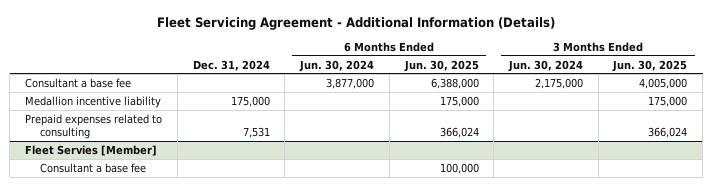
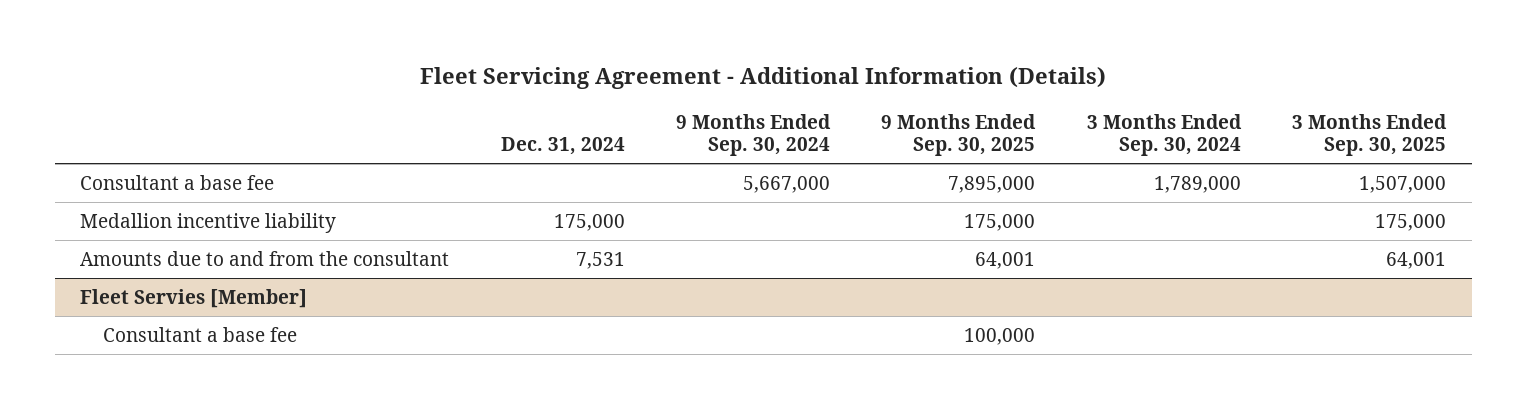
- | Dec. 31, 2024 | 6 Months Ended Jun. 30, 2024 | 6 Months Ended Jun. 30, 2025 | 3 Months Ended Jun. 30, 2024 | 3 Months Ended Jun. 30, 2025
+ | Dec. 31, 2024 | 9 Months Ended Sep. 30, 2024 | 9 Months Ended Sep. 30, 2025 | 3 Months Ended Sep. 30, 2024 | 3 Months Ended Sep. 30, 2025
- Prepaid expenses related to consulting | 7,531 | | 366,024 | | 366,024
+ Amounts due to and from the consultant | 7,531 | | 64,001 | | 64,001

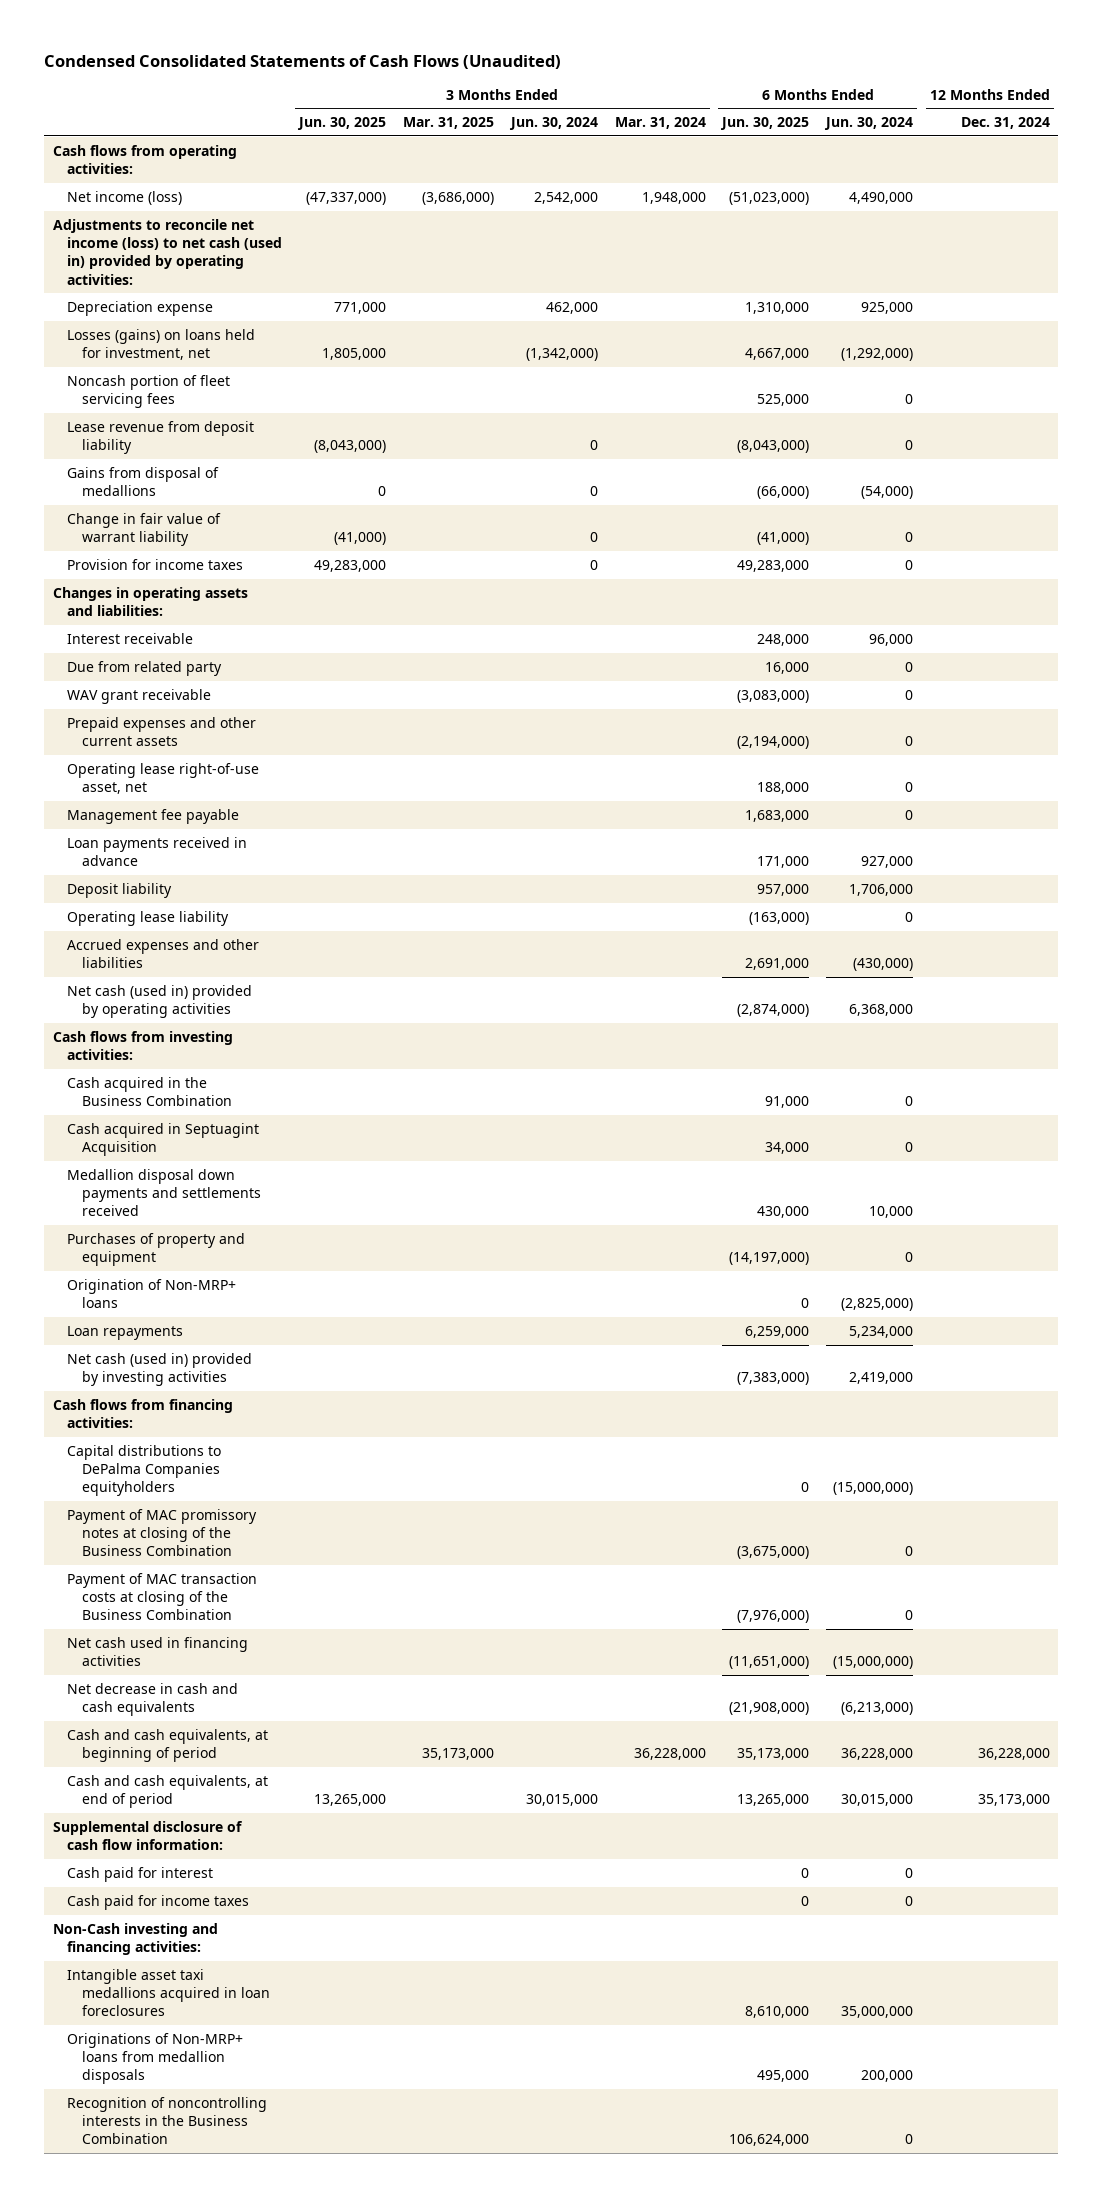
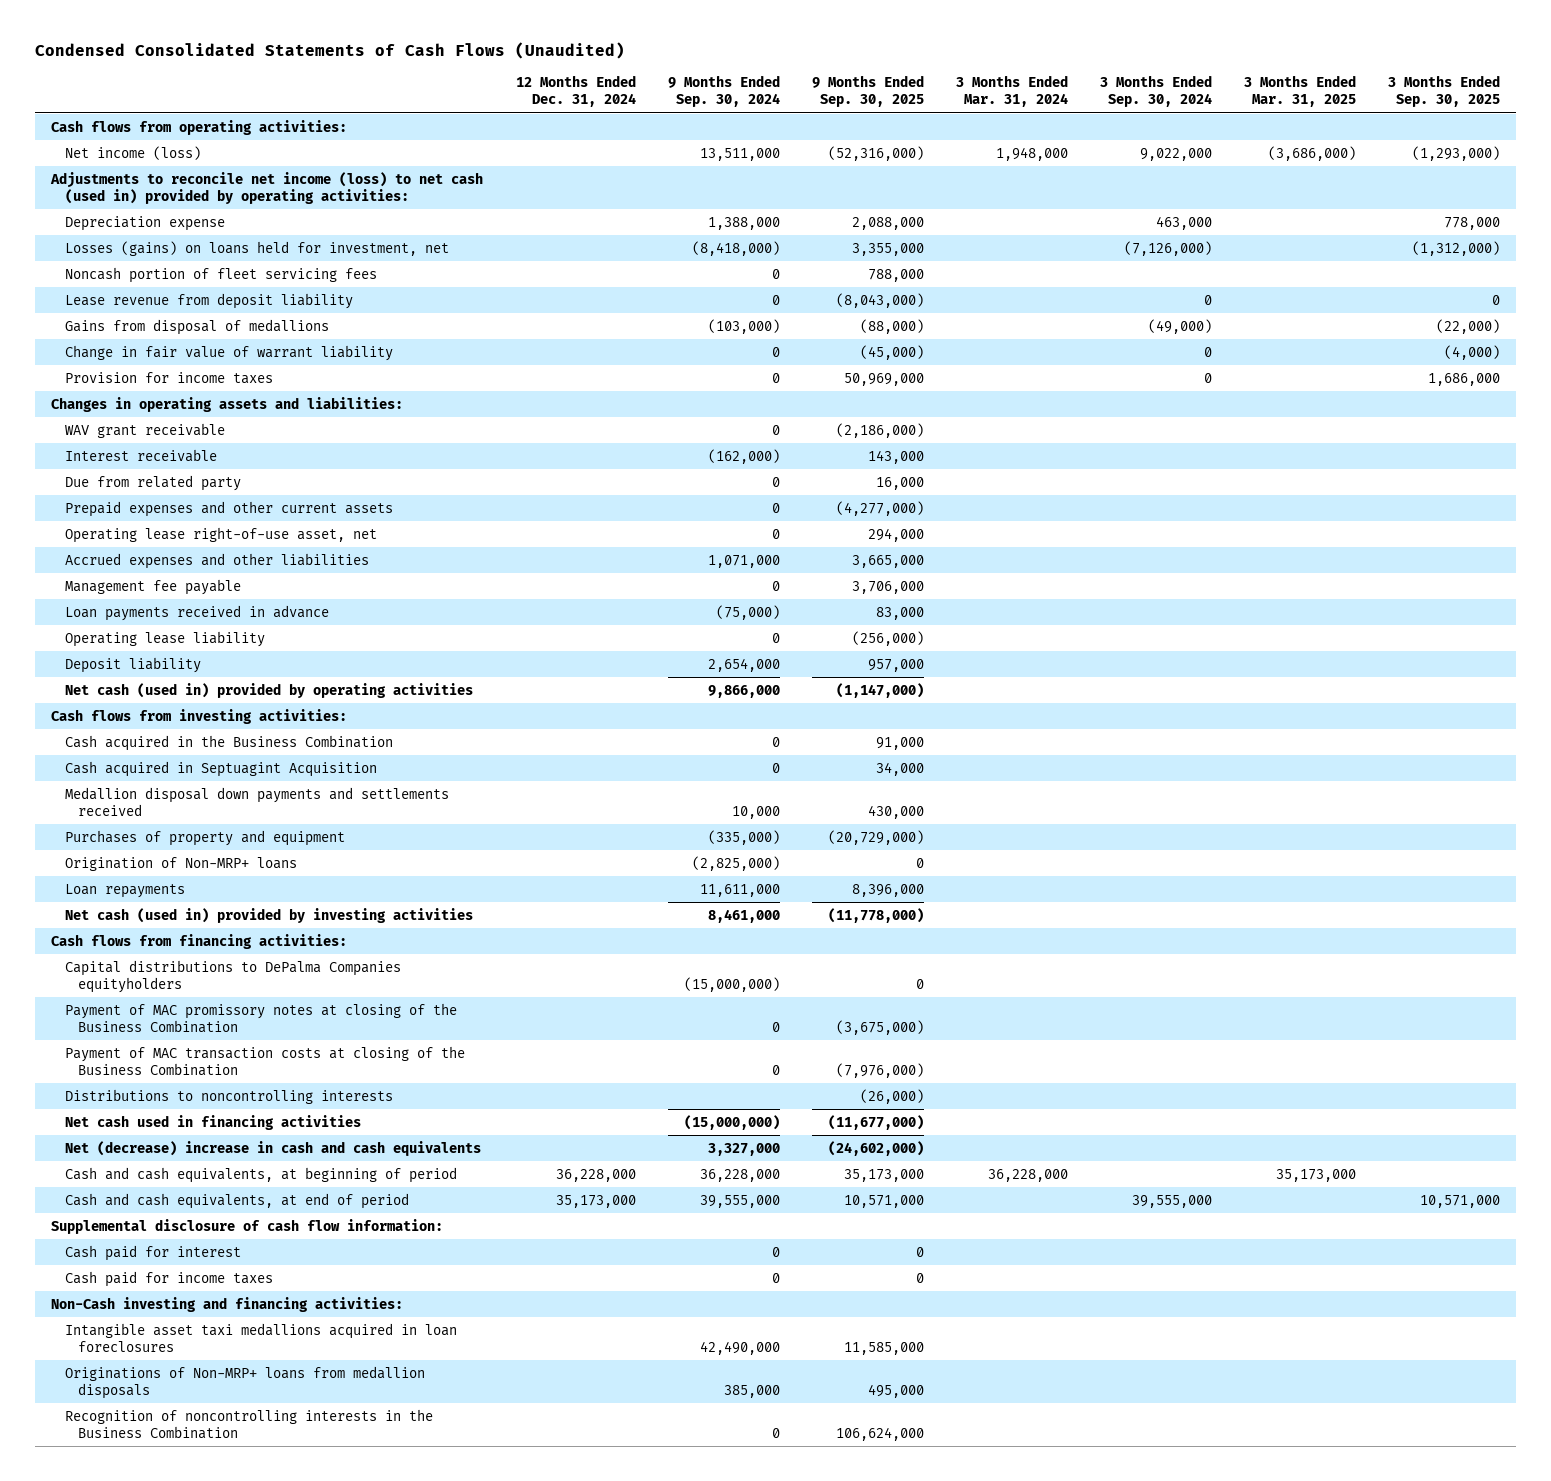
- | 3 Months Ended Jun. 30, 2025 | 3 Months Ended Mar. 31, 2025 | 3 Months Ended Jun. 30, 2024 | 3 Months Ended Mar. 31, 2024 | 6 Months Ended Jun. 30, 2025 | 6 Months Ended Jun. 30, 2024 | 12 Months Ended Dec. 31, 2024
+ | 12 Months Ended Dec. 31, 2024 | 9 Months Ended Sep. 30, 2024 | 9 Months Ended Sep. 30, 2025 | 3 Months Ended Mar. 31, 2024 | 3 Months Ended Sep. 30, 2024 | 3 Months Ended Mar. 31, 2025 | 3 Months Ended Sep. 30, 2025
moved up: WAV grant receivable | | 0 | (2,186,000) | | | |
moved up: Accrued expenses and other liabilities | | 1,071,000 | 3,665,000 | | | |
moved down: Deposit liability | | 2,654,000 | 957,000 | | | |
+ Distributions to noncontrolling interests | | | (26,000) | | | |
- Net decrease in cash and cash equivalents | | | | | (21,908,000) | (6,213,000) |
+ Net (decrease) increase in cash and cash equivalents | | 3,327,000 | (24,602,000) | | | |

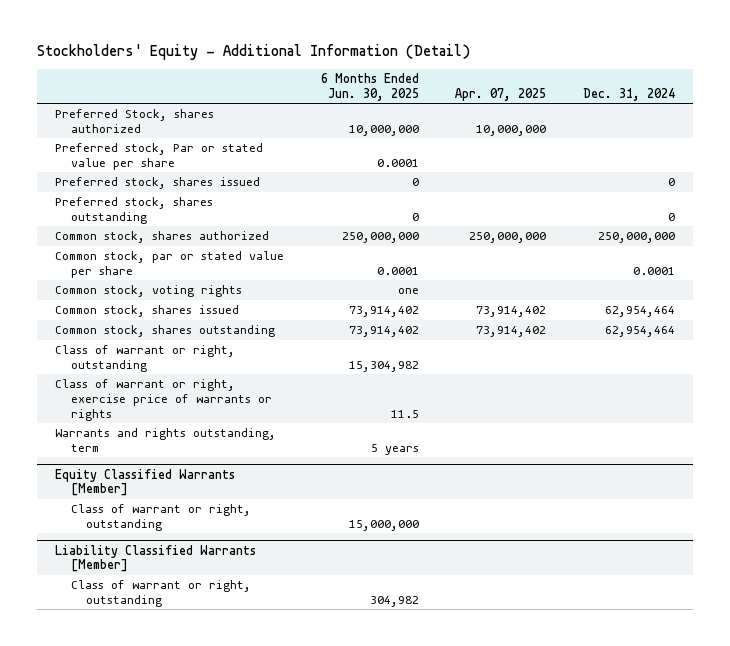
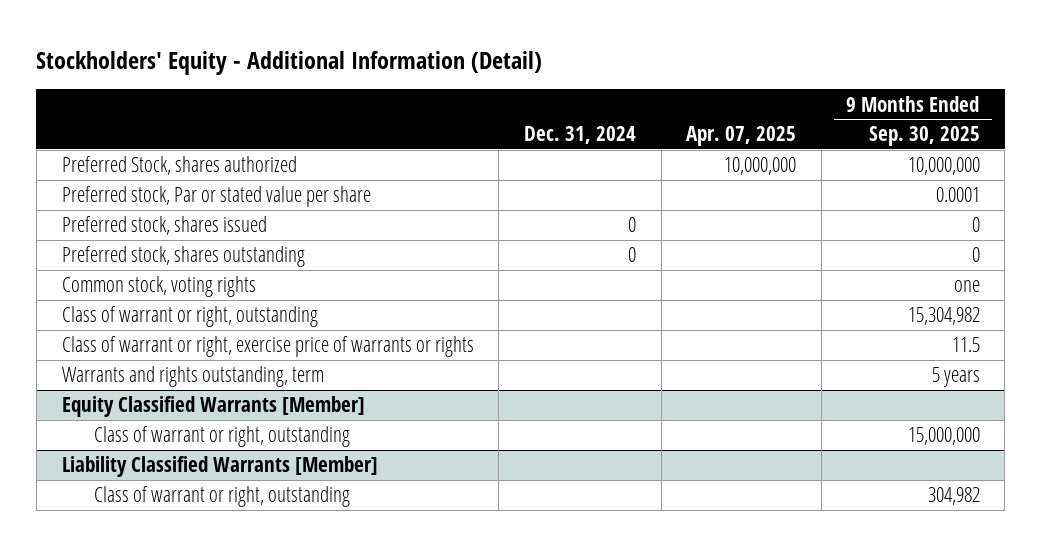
- | 6 Months Ended Jun. 30, 2025 | Apr. 07, 2025 | Dec. 31, 2024
+ | Dec. 31, 2024 | Apr. 07, 2025 | 9 Months Ended Sep. 30, 2025
- Common stock, shares authorized | 250,000,000 | 250,000,000 | 250,000,000
- Common stock, par or stated value per share | 0.0001 | | 0.0001
- Common stock, shares issued | 73,914,402 | 73,914,402 | 62,954,464
- Common stock, shares outstanding | 73,914,402 | 73,914,402 | 62,954,464

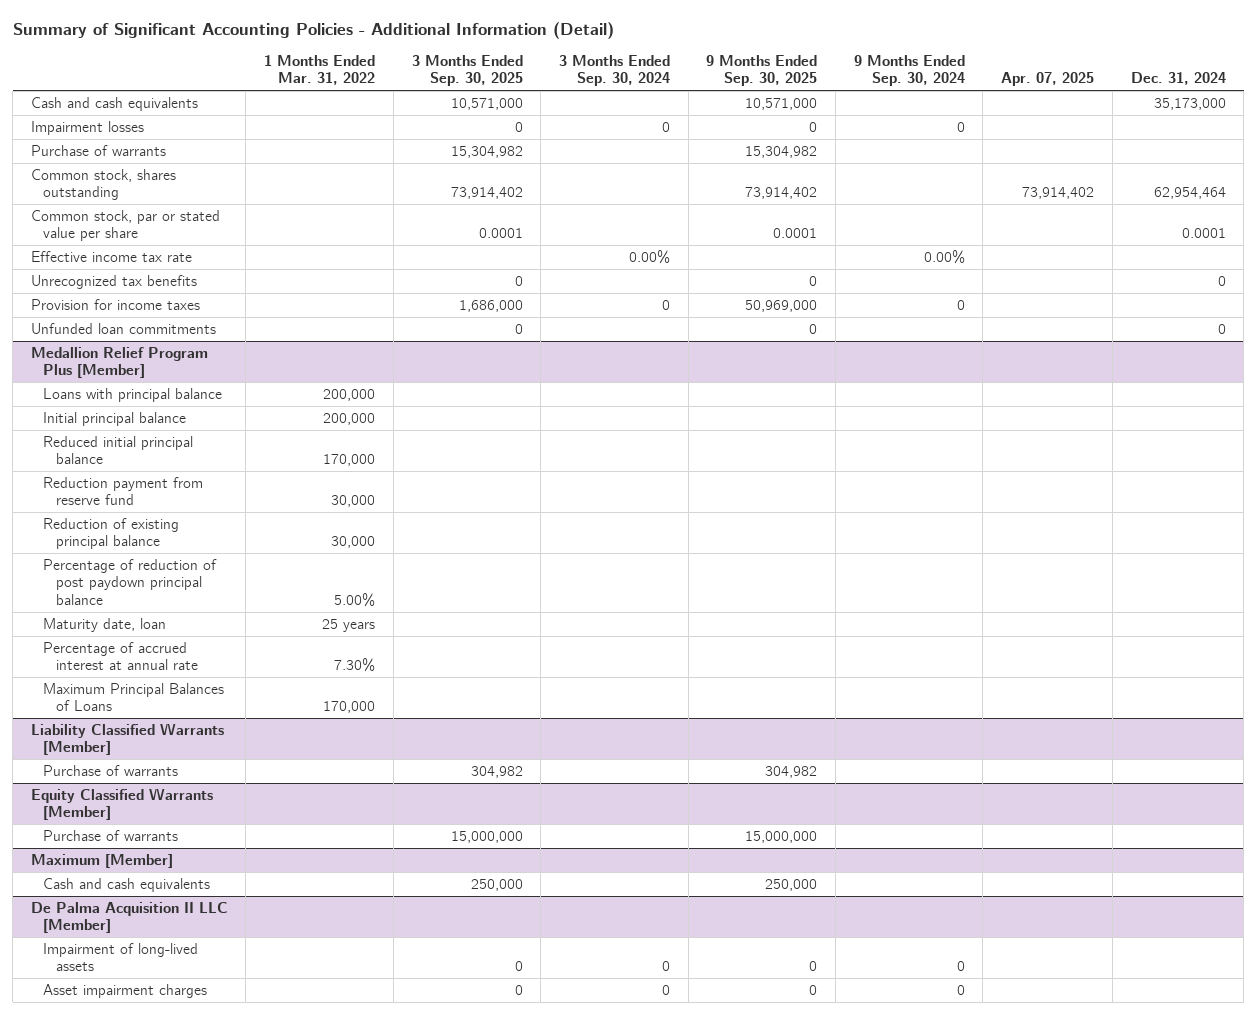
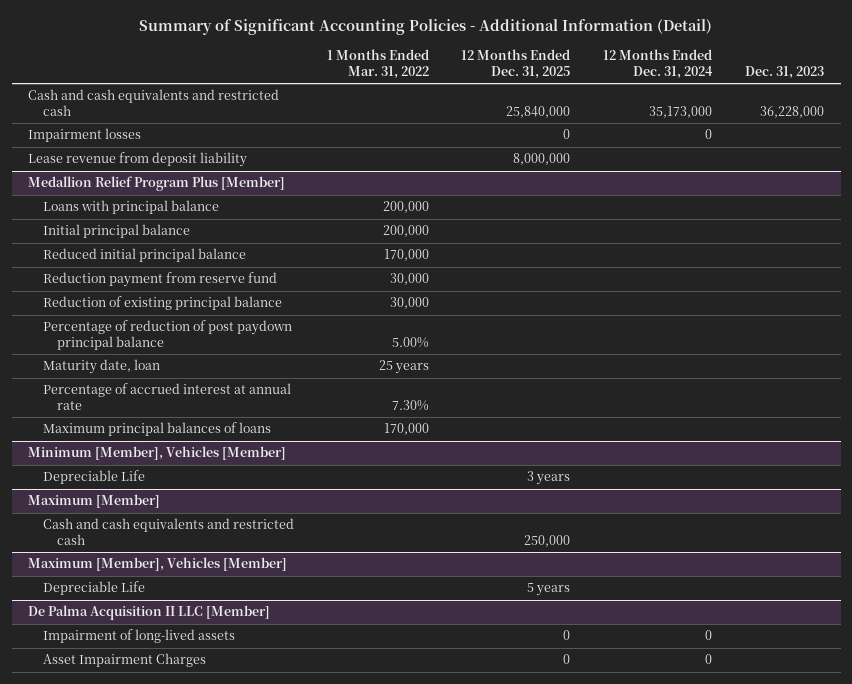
- | 1 Months Ended Mar. 31, 2022 | 3 Months Ended Sep. 30, 2025 | 3 Months Ended Sep. 30, 2024 | 9 Months Ended Sep. 30, 2025 | 9 Months Ended Sep. 30, 2024 | Apr. 07, 2025 | Dec. 31, 2024
+ | 1 Months Ended Mar. 31, 2022 | 12 Months Ended Dec. 31, 2025 | 12 Months Ended Dec. 31, 2024 | Dec. 31, 2023
- Cash and cash equivalents | | 10,571,000 | | 10,571,000 | | | 35,173,000
+ Cash and cash equivalents and restricted cash | | 25,840,000 | 35,173,000 | 36,228,000
- Purchase of warrants | | 15,304,982 | | 15,304,982 | | |
- Common stock, shares outstanding | | 73,914,402 | | 73,914,402 | | 73,914,402 | 62,954,464
- Common stock, par or stated value per share | | 0.0001 | | 0.0001 | | | 0.0001
- Effective income tax rate | | | 0.00% | | 0.00% | |
- Unrecognized tax benefits | | 0 | | 0 | | | 0
- Provision for income taxes | | 1,686,000 | 0 | 50,969,000 | 0 | |
- Unfunded loan commitments | | 0 | | 0 | | | 0
+ Lease revenue from deposit liability | | 8,000,000 | |
@ Medallion Relief Program Plus [Member]
- Maximum Principal Balances of Loans | 170,000 | | | | | |
- Liability Classified Warrants [Member]
- Purchase of warrants | | 304,982 | | 304,982 | | |
- Equity Classified Warrants [Member]
- Purchase of warrants | | 15,000,000 | | 15,000,000 | | |
@ Medallion Relief Program Plus [Member]
+ Maximum principal balances of loans | 170,000 | | |
+ Minimum [Member], Vehicles [Member]
+ Depreciable Life | | 3 years | |
@ Maximum [Member]
- Cash and cash equivalents | | 250,000 | | 250,000 | | |
+ Cash and cash equivalents and restricted cash | | 250,000 | |
+ Maximum [Member], Vehicles [Member]
+ Depreciable Life | | 5 years | |
@ De Palma Acquisition II LLC [Member]
- Asset impairment charges | | 0 | 0 | 0 | 0 | |
+ Asset Impairment Charges | | 0 | 0 |

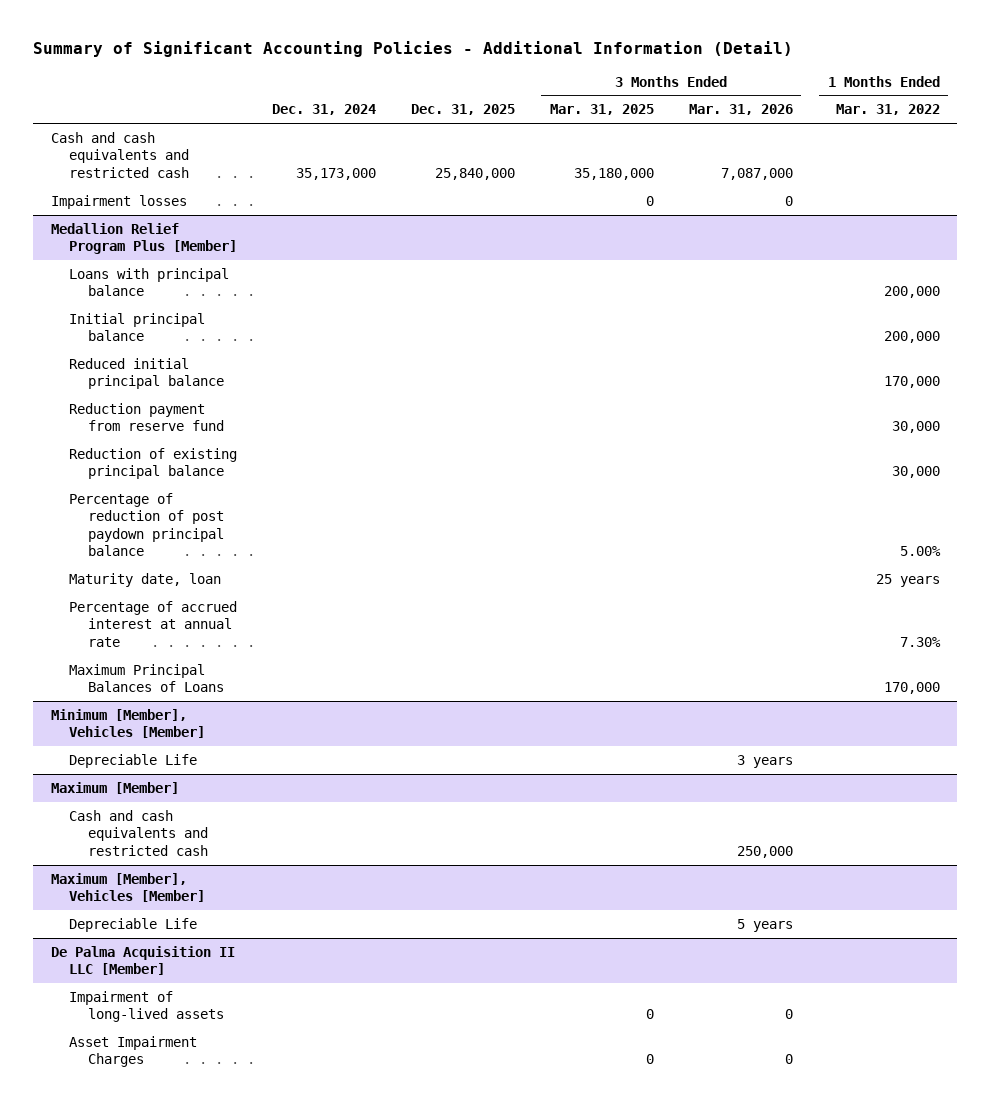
- | 1 Months Ended Mar. 31, 2022 | 12 Months Ended Dec. 31, 2025 | 12 Months Ended Dec. 31, 2024 | Dec. 31, 2023
+ | Dec. 31, 2024 | Dec. 31, 2025 | 3 Months Ended Mar. 31, 2025 | 3 Months Ended Mar. 31, 2026 | 1 Months Ended Mar. 31, 2022
- Lease revenue from deposit liability | | 8,000,000 | |
@ Medallion Relief Program Plus [Member]
- Maximum principal balances of loans | 170,000 | | |
+ Maximum Principal Balances of Loans | | | | | 170,000

